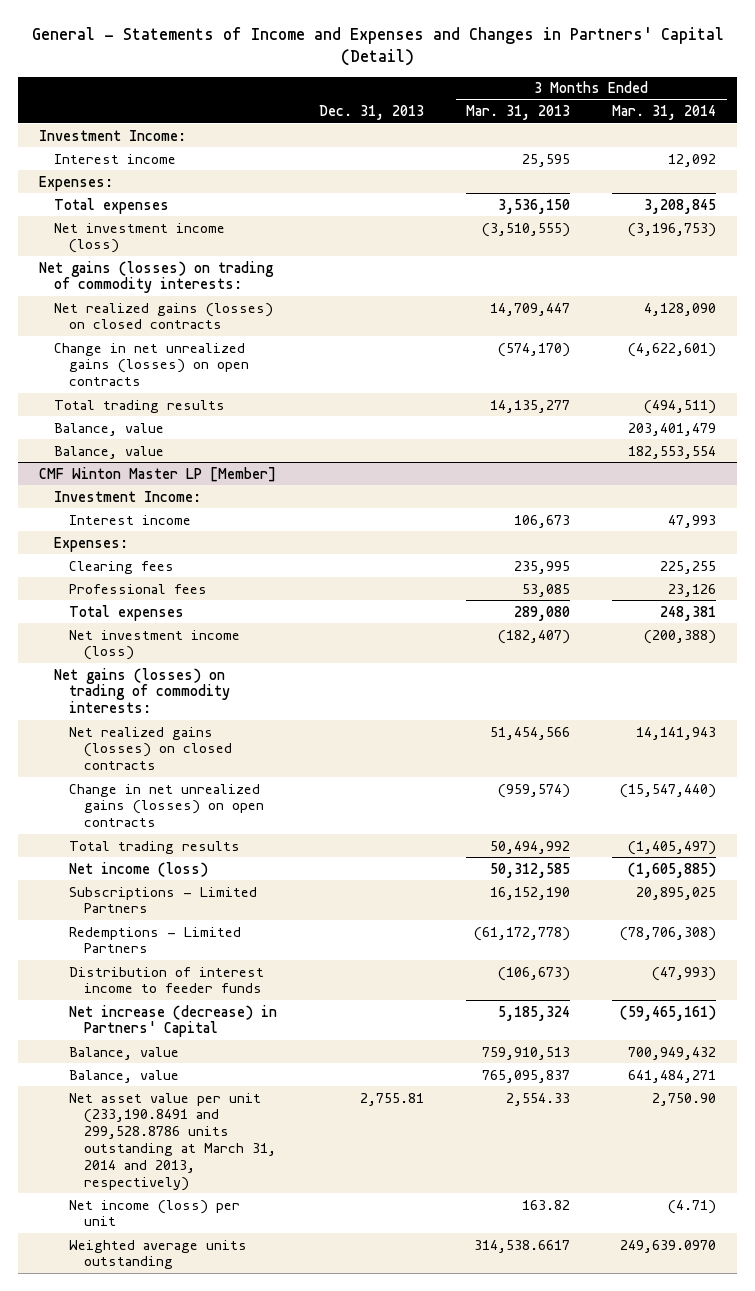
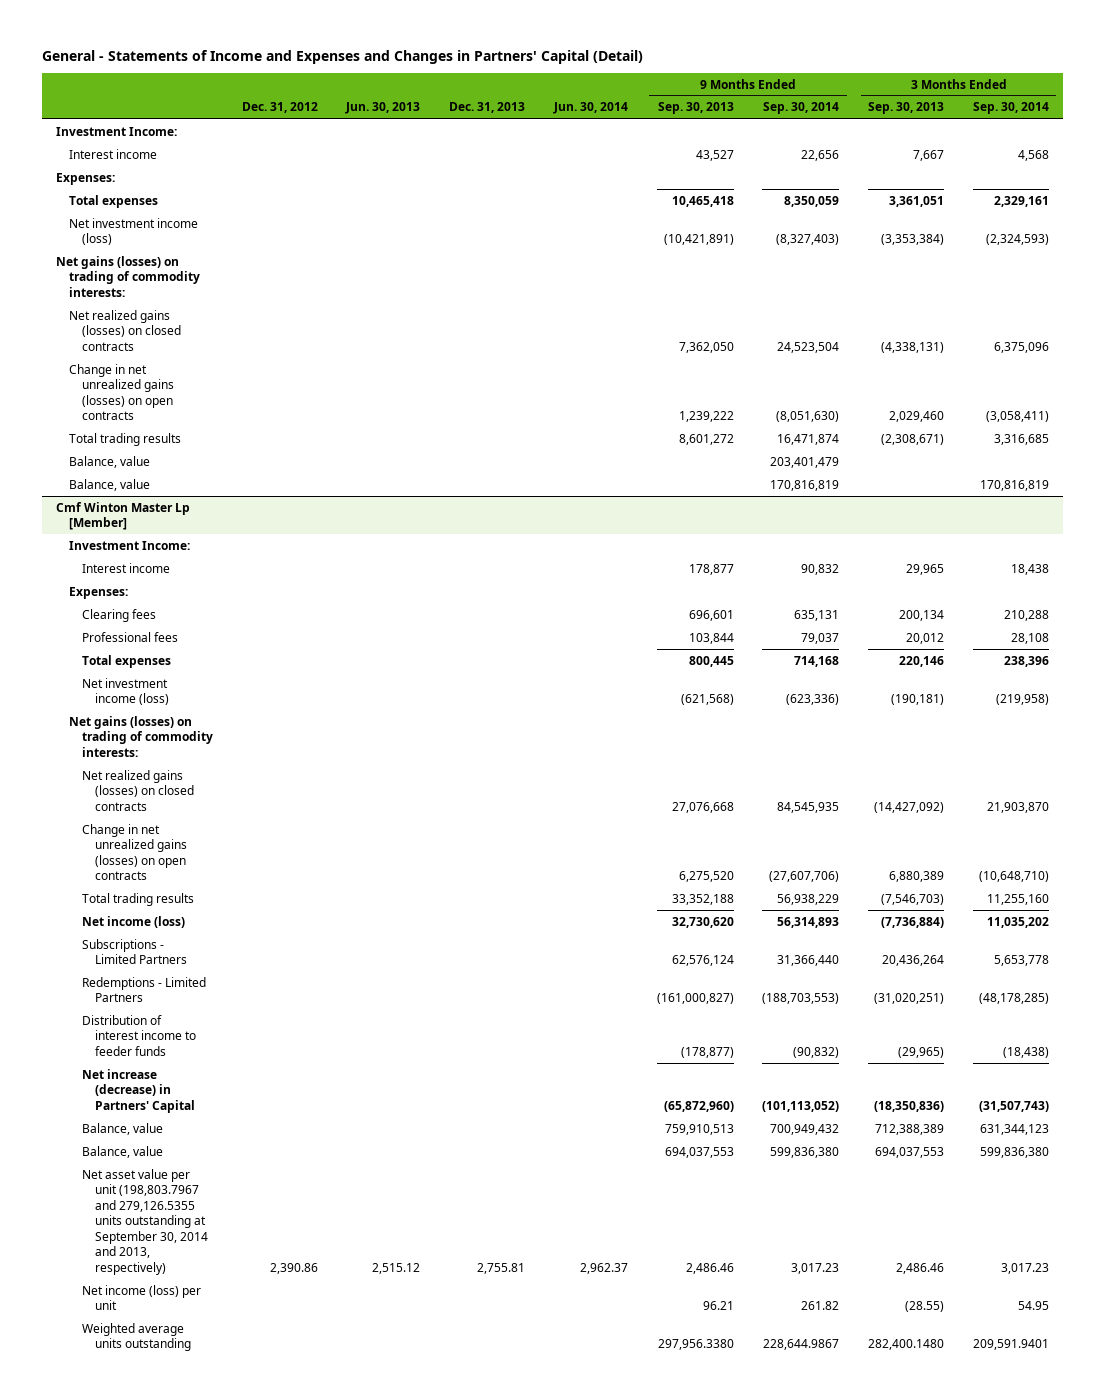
- | Dec. 31, 2013 | 3 Months Ended Mar. 31, 2013 | 3 Months Ended Mar. 31, 2014
+ | Dec. 31, 2012 | Jun. 30, 2013 | Dec. 31, 2013 | Jun. 30, 2014 | 9 Months Ended Sep. 30, 2013 | 9 Months Ended Sep. 30, 2014 | 3 Months Ended Sep. 30, 2013 | 3 Months Ended Sep. 30, 2014
- CMF Winton Master LP [Member]
+ Cmf Winton Master Lp [Member]
- Net asset value per unit (233,190.8491 and 299,528.8786 units outstanding at March 31, 2014 and 2013, respectively) | 2,755.81 | 2,554.33 | 2,750.90
+ Net asset value per unit (198,803.7967 and 279,126.5355 units outstanding at September 30, 2014 and 2013, respectively) | 2,390.86 | 2,515.12 | 2,755.81 | 2,962.37 | 2,486.46 | 3,017.23 | 2,486.46 | 3,017.23

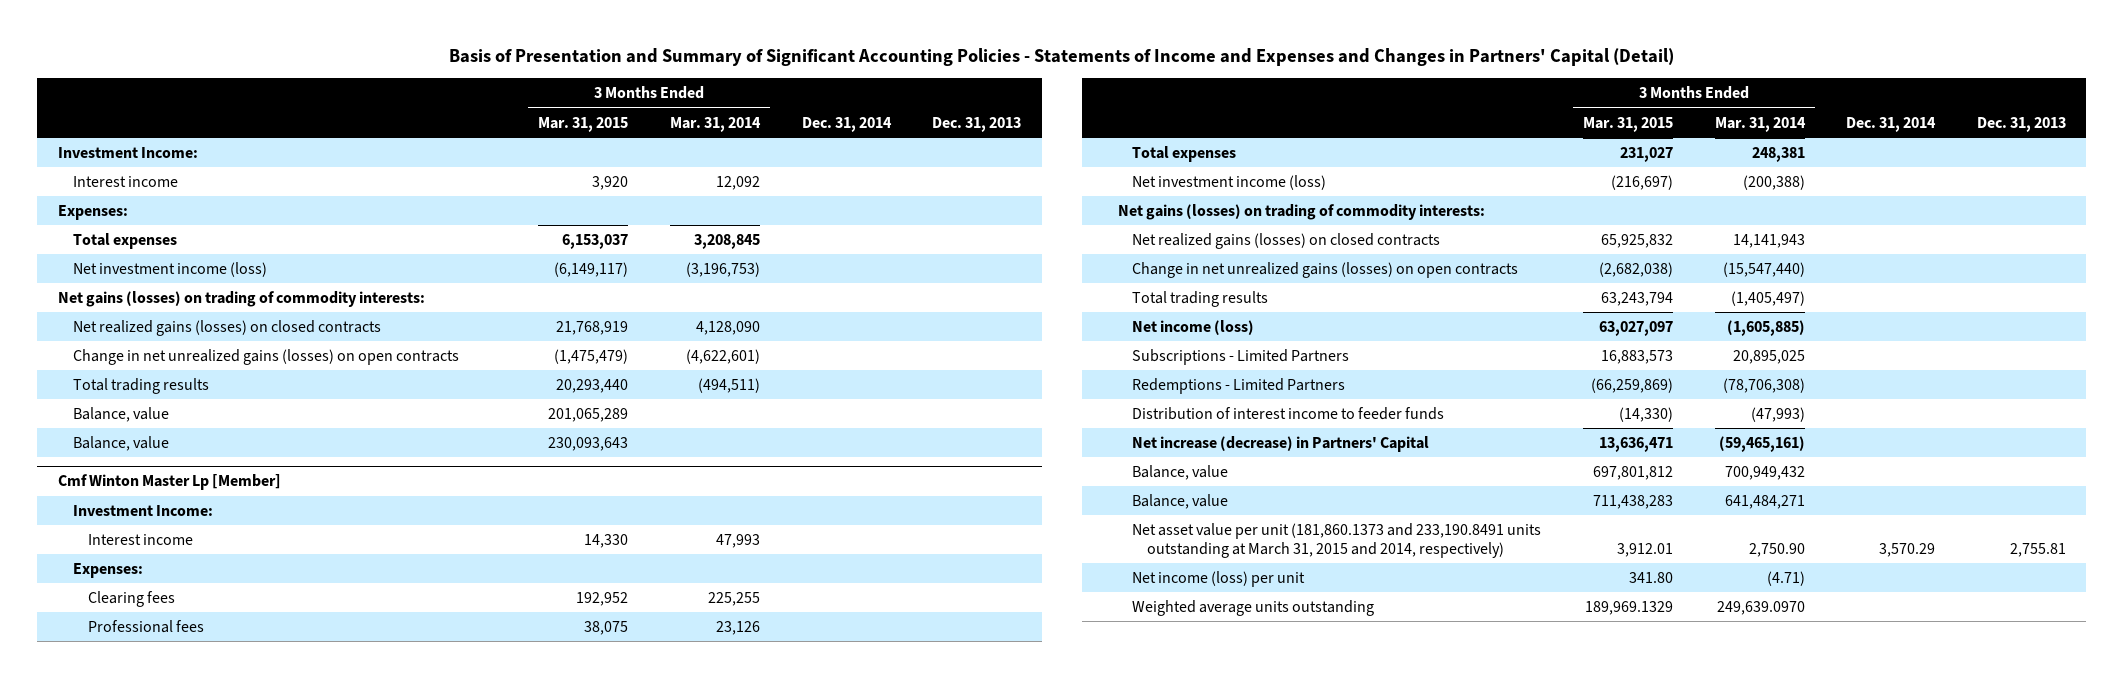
- General - Statements of Income and Expenses and Changes in Partners' Capital (Detail)
+ Basis of Presentation and Summary of Significant Accounting Policies - Statements of Income and Expenses and Changes in Partners' Capital (Detail)
- | Dec. 31, 2012 | Jun. 30, 2013 | Dec. 31, 2013 | Jun. 30, 2014 | 9 Months Ended Sep. 30, 2013 | 9 Months Ended Sep. 30, 2014 | 3 Months Ended Sep. 30, 2013 | 3 Months Ended Sep. 30, 2014
+ | 3 Months Ended Mar. 31, 2015 | 3 Months Ended Mar. 31, 2014 | Dec. 31, 2014 | Dec. 31, 2013
@ Cmf Winton Master Lp [Member]
- Net asset value per unit (198,803.7967 and 279,126.5355 units outstanding at September 30, 2014 and 2013, respectively) | 2,390.86 | 2,515.12 | 2,755.81 | 2,962.37 | 2,486.46 | 3,017.23 | 2,486.46 | 3,017.23
+ Net asset value per unit (181,860.1373 and 233,190.8491 units outstanding at March 31, 2015 and 2014, respectively) | 3,912.01 | 2,750.90 | 3,570.29 | 2,755.81

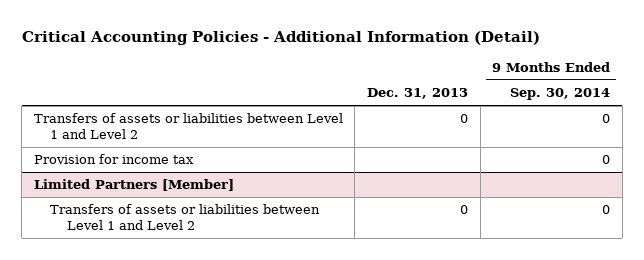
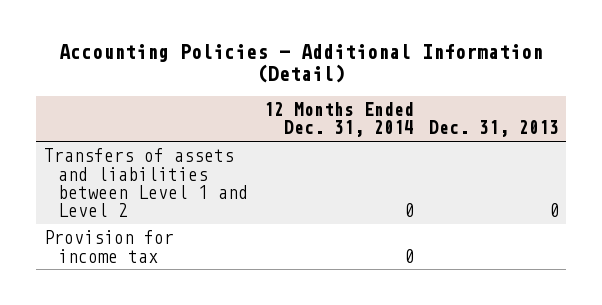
- Critical Accounting Policies - Additional Information (Detail)
+ Accounting Policies - Additional Information (Detail)
- | Dec. 31, 2013 | 9 Months Ended Sep. 30, 2014
+ | 12 Months Ended Dec. 31, 2014 | Dec. 31, 2013
- Transfers of assets or liabilities between Level 1 and Level 2 | 0 | 0
+ Transfers of assets and liabilities between Level 1 and Level 2 | 0 | 0
- Limited Partners [Member]
- Transfers of assets or liabilities between Level 1 and Level 2 | 0 | 0

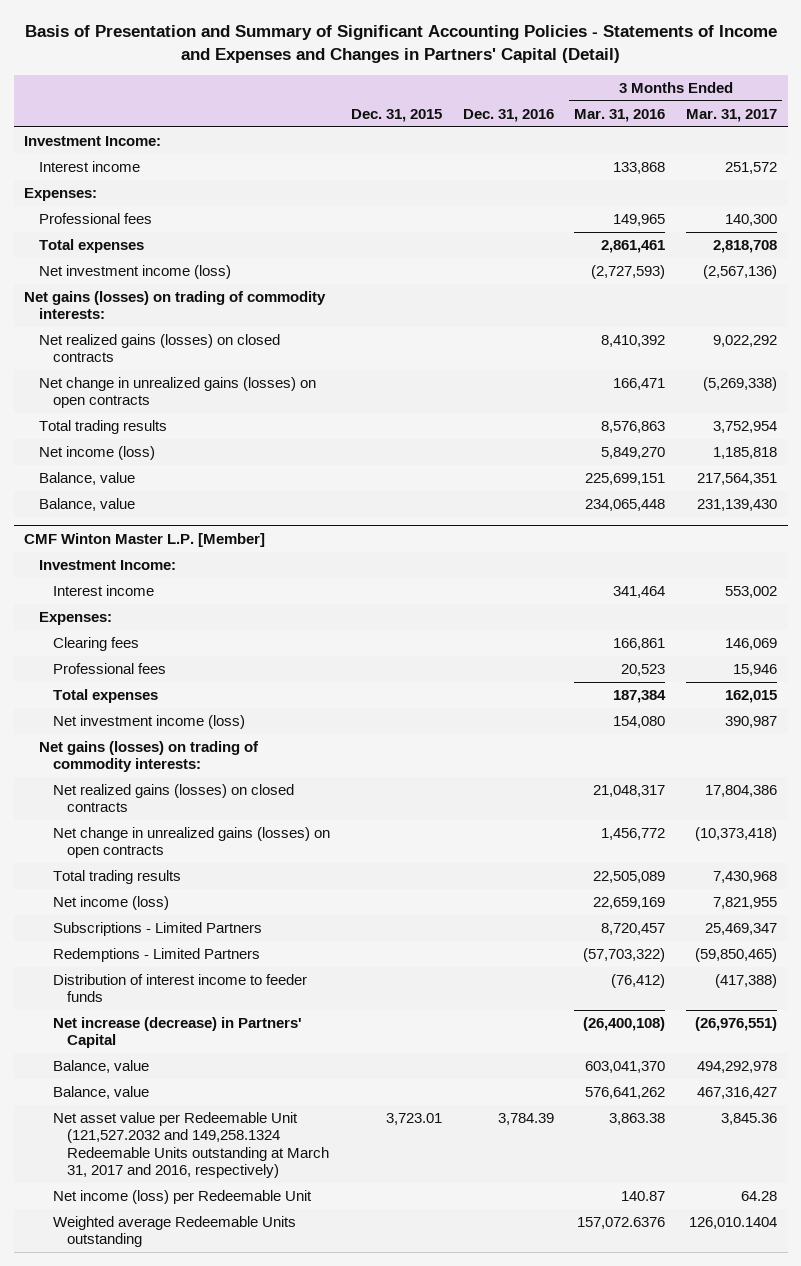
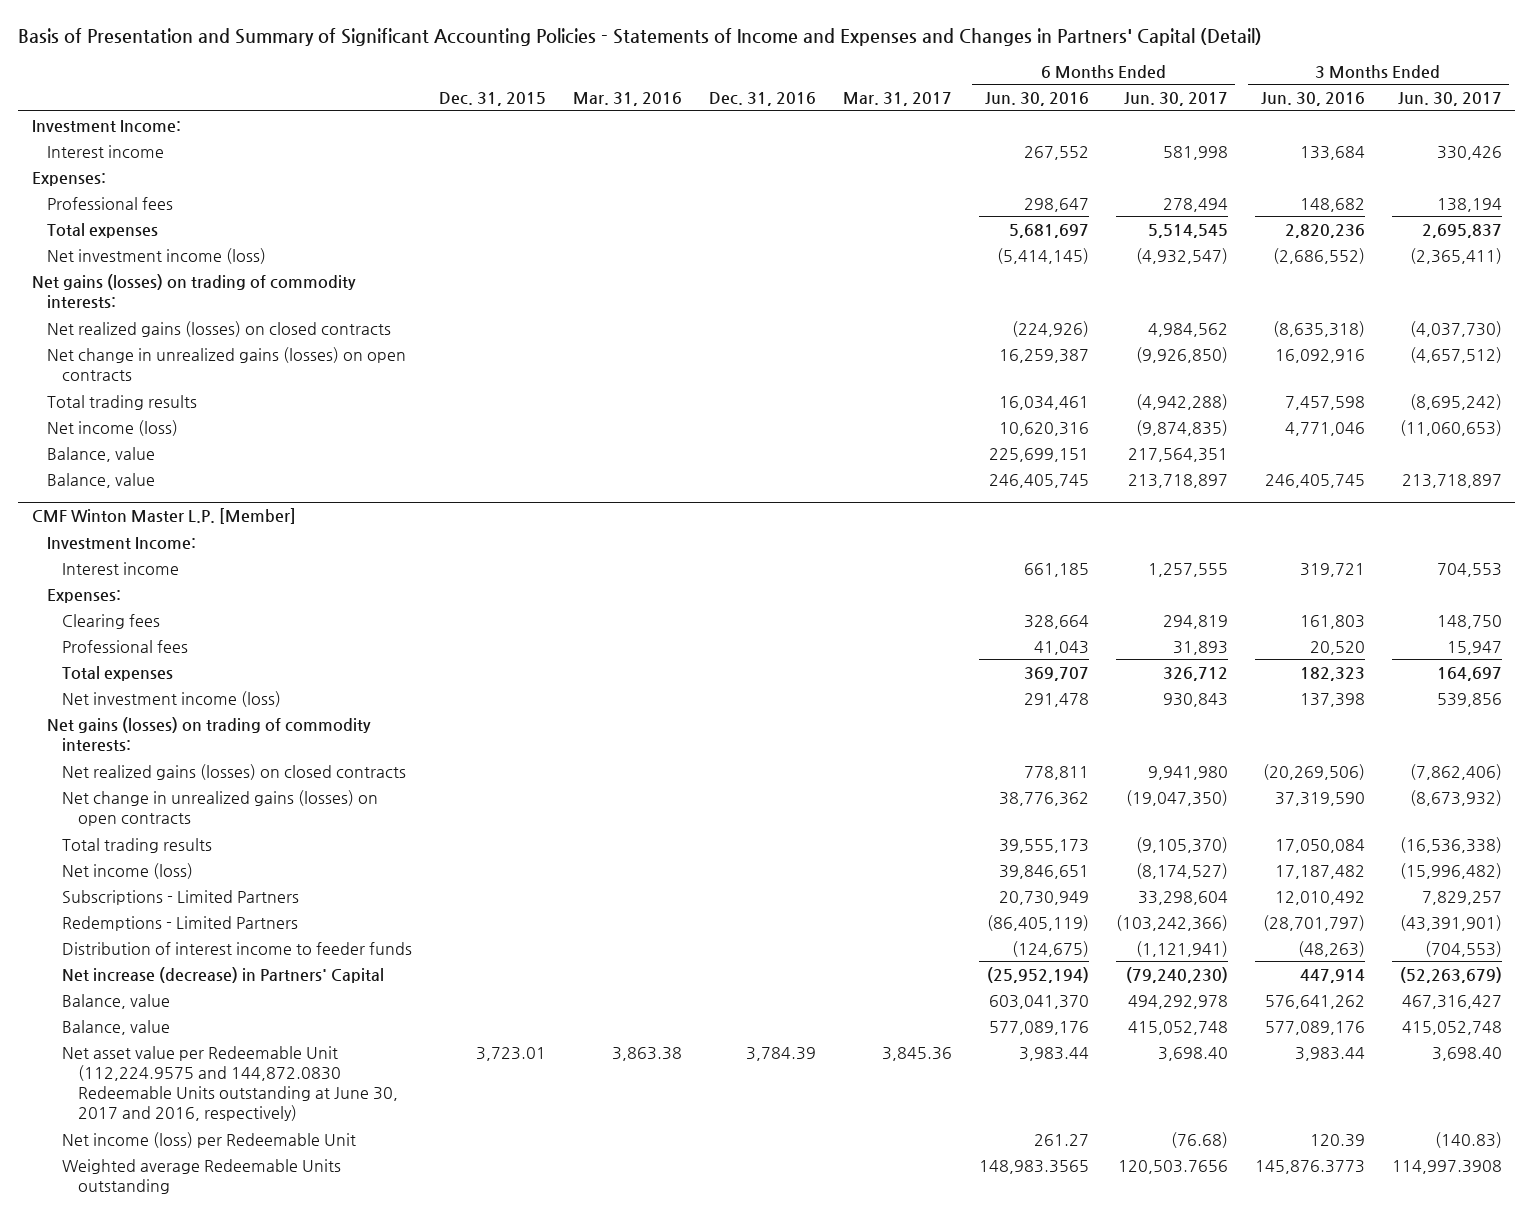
- | Dec. 31, 2015 | Dec. 31, 2016 | 3 Months Ended Mar. 31, 2016 | 3 Months Ended Mar. 31, 2017
+ | Dec. 31, 2015 | Mar. 31, 2016 | Dec. 31, 2016 | Mar. 31, 2017 | 6 Months Ended Jun. 30, 2016 | 6 Months Ended Jun. 30, 2017 | 3 Months Ended Jun. 30, 2016 | 3 Months Ended Jun. 30, 2017
@ CMF Winton Master L.P. [Member]
- Net asset value per Redeemable Unit (121,527.2032 and 149,258.1324 Redeemable Units outstanding at March 31, 2017 and 2016, respectively) | 3,723.01 | 3,784.39 | 3,863.38 | 3,845.36
+ Net asset value per Redeemable Unit (112,224.9575 and 144,872.0830 Redeemable Units outstanding at June 30, 2017 and 2016, respectively) | 3,723.01 | 3,863.38 | 3,784.39 | 3,845.36 | 3,983.44 | 3,698.40 | 3,983.44 | 3,698.40

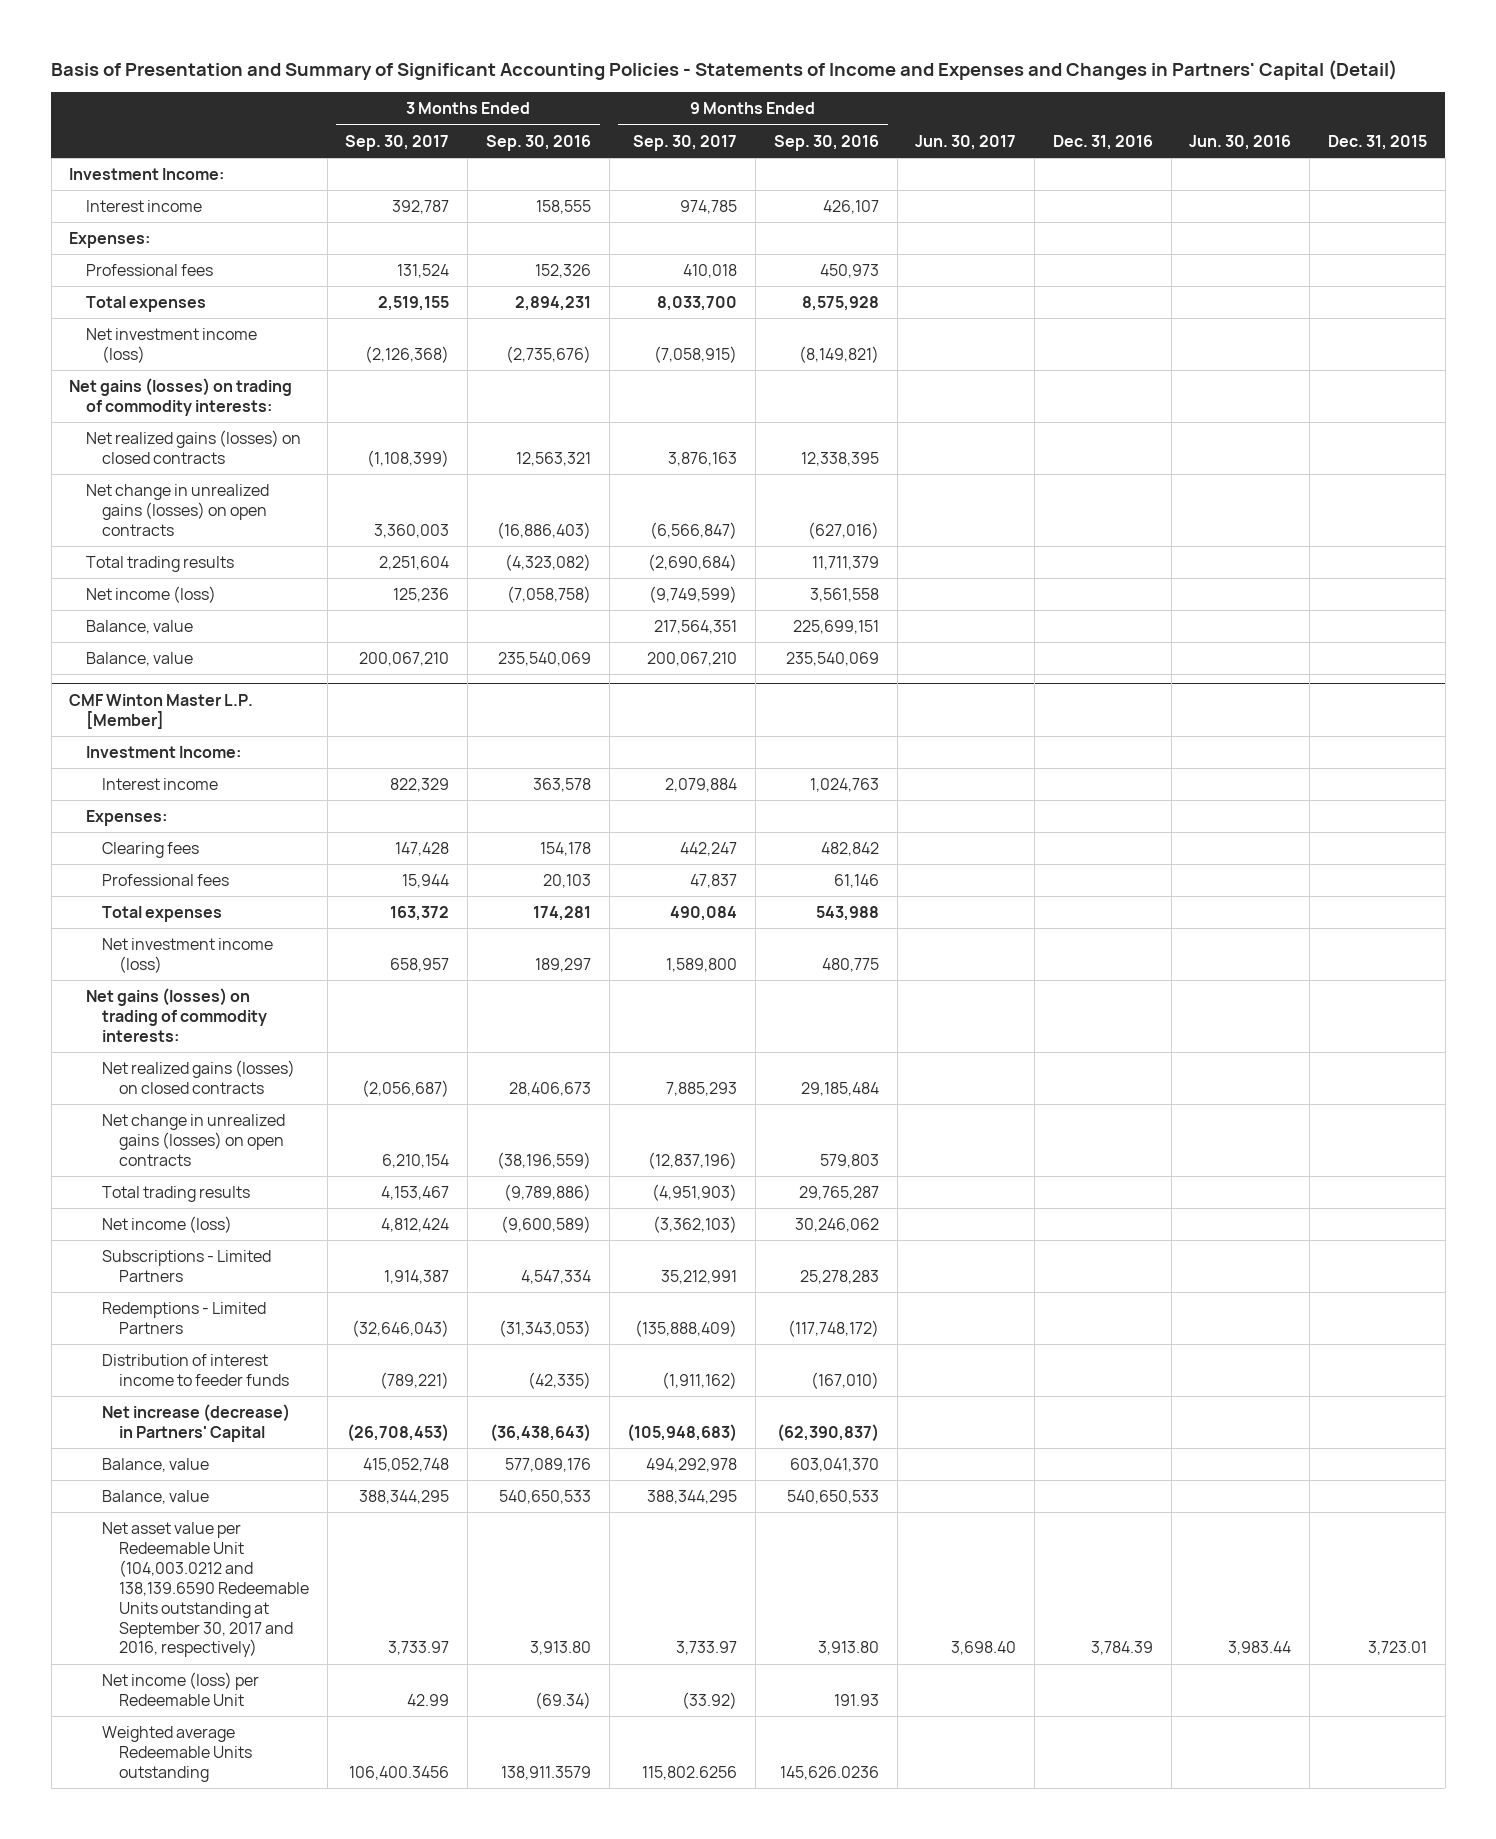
- | Dec. 31, 2015 | Mar. 31, 2016 | Dec. 31, 2016 | Mar. 31, 2017 | 6 Months Ended Jun. 30, 2016 | 6 Months Ended Jun. 30, 2017 | 3 Months Ended Jun. 30, 2016 | 3 Months Ended Jun. 30, 2017
+ | 3 Months Ended Sep. 30, 2017 | 3 Months Ended Sep. 30, 2016 | 9 Months Ended Sep. 30, 2017 | 9 Months Ended Sep. 30, 2016 | Jun. 30, 2017 | Dec. 31, 2016 | Jun. 30, 2016 | Dec. 31, 2015
@ CMF Winton Master L.P. [Member]
- Net asset value per Redeemable Unit (112,224.9575 and 144,872.0830 Redeemable Units outstanding at June 30, 2017 and 2016, respectively) | 3,723.01 | 3,863.38 | 3,784.39 | 3,845.36 | 3,983.44 | 3,698.40 | 3,983.44 | 3,698.40
+ Net asset value per Redeemable Unit (104,003.0212 and 138,139.6590 Redeemable Units outstanding at September 30, 2017 and 2016, respectively) | 3,733.97 | 3,913.80 | 3,733.97 | 3,913.80 | 3,698.40 | 3,784.39 | 3,983.44 | 3,723.01

